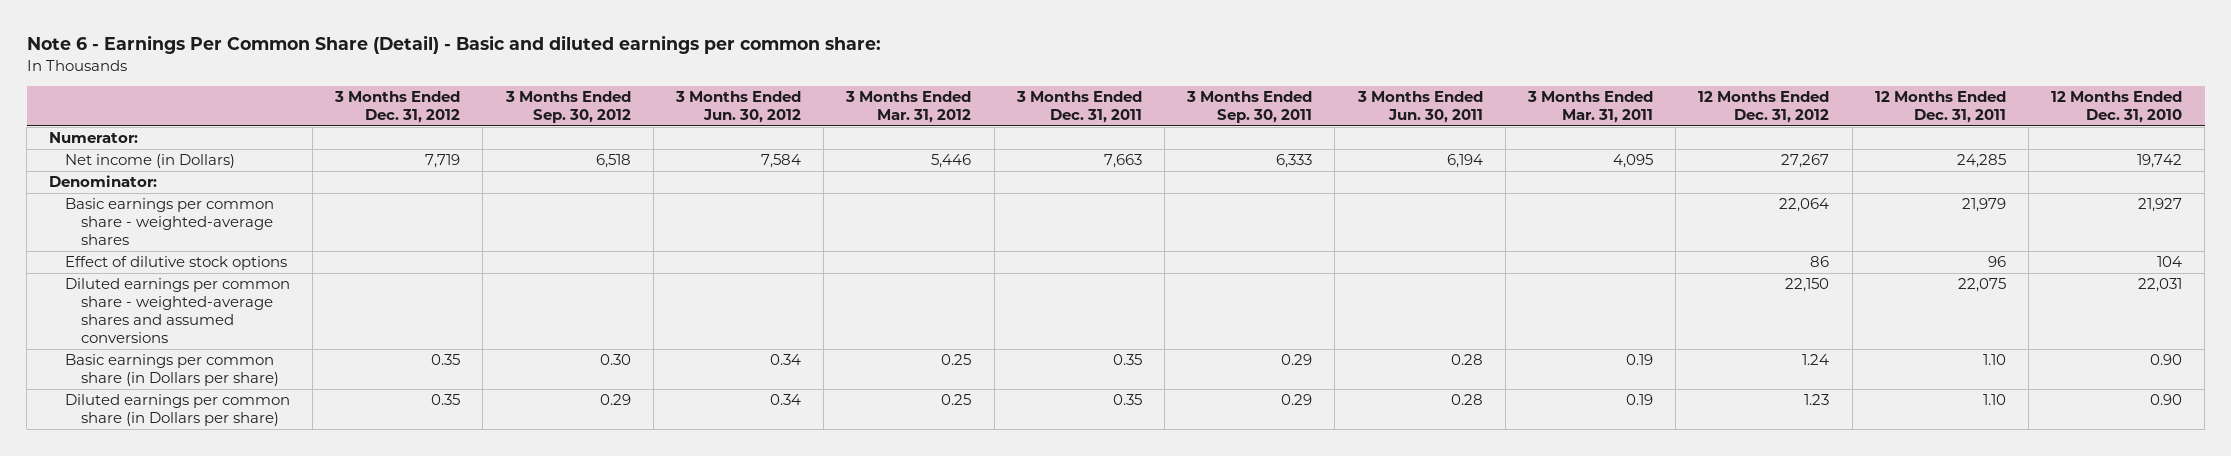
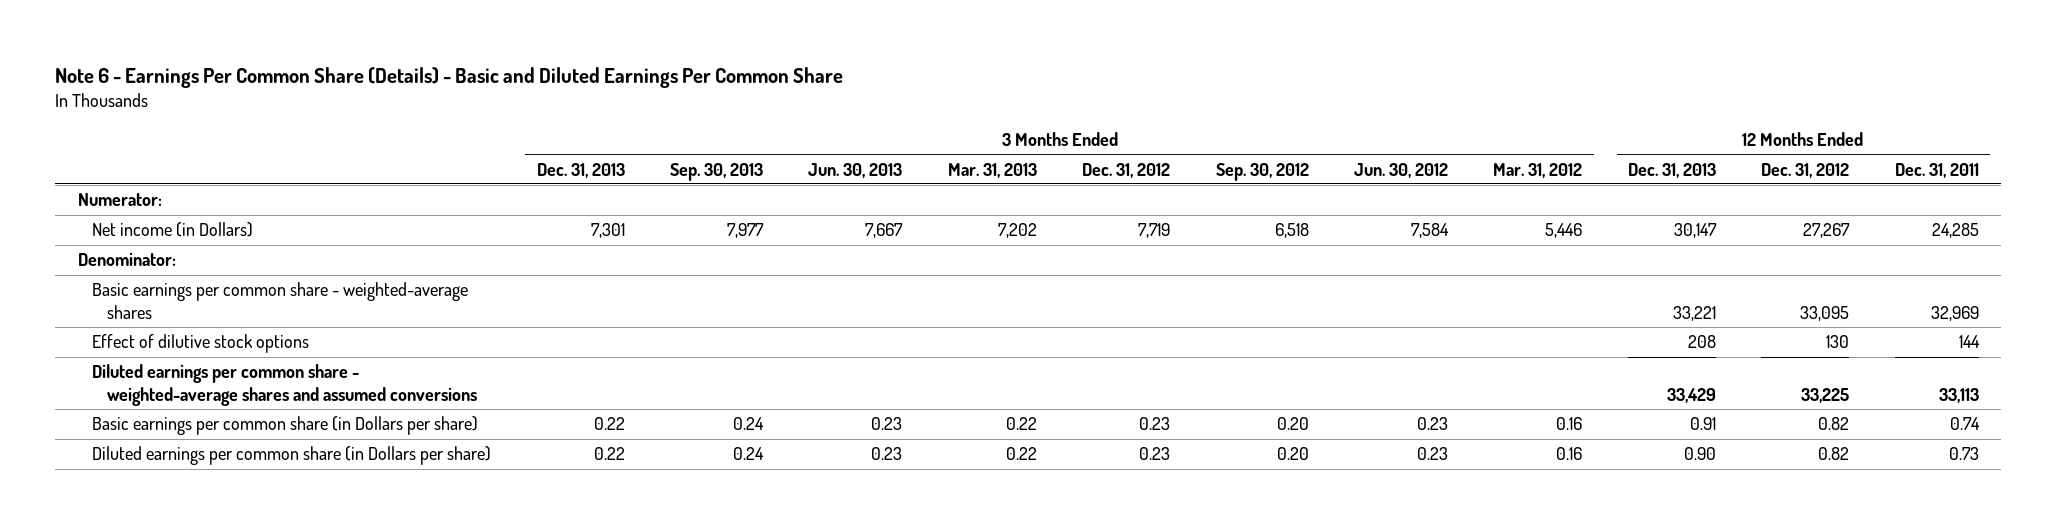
- Note 6 - Earnings Per Common Share (Detail) - Basic and diluted earnings per common share:
+ Note 6 - Earnings Per Common Share (Details) - Basic and Diluted Earnings Per Common Share
- | 3 Months Ended Dec. 31, 2012 | 3 Months Ended Sep. 30, 2012 | 3 Months Ended Jun. 30, 2012 | 3 Months Ended Mar. 31, 2012 | 3 Months Ended Dec. 31, 2011 | 3 Months Ended Sep. 30, 2011 | 3 Months Ended Jun. 30, 2011 | 3 Months Ended Mar. 31, 2011 | 12 Months Ended Dec. 31, 2012 | 12 Months Ended Dec. 31, 2011 | 12 Months Ended Dec. 31, 2010
+ | 3 Months Ended Dec. 31, 2013 | 3 Months Ended Sep. 30, 2013 | 3 Months Ended Jun. 30, 2013 | 3 Months Ended Mar. 31, 2013 | 3 Months Ended Dec. 31, 2012 | 3 Months Ended Sep. 30, 2012 | 3 Months Ended Jun. 30, 2012 | 3 Months Ended Mar. 31, 2012 | 12 Months Ended Dec. 31, 2013 | 12 Months Ended Dec. 31, 2012 | 12 Months Ended Dec. 31, 2011
- Basic earnings per common share - weighted-average shares | | | | | | | | | 22,064 | 21,979 | 21,927
- Effect of dilutive stock options | | | | | | | | | 86 | 96 | 104
- Diluted earnings per common share - weighted-average shares and assumed conversions | | | | | | | | | 22,150 | 22,075 | 22,031
- Basic earnings per common share (in Dollars per share) | 0.35 | 0.30 | 0.34 | 0.25 | 0.35 | 0.29 | 0.28 | 0.19 | 1.24 | 1.10 | 0.90
- Diluted earnings per common share (in Dollars per share) | 0.35 | 0.29 | 0.34 | 0.25 | 0.35 | 0.29 | 0.28 | 0.19 | 1.23 | 1.10 | 0.90
+ Basic earnings per common share - weighted-average shares | | | | | | | | | 33,221 | 33,095 | 32,969
+ Effect of dilutive stock options | | | | | | | | | 208 | 130 | 144
+ Diluted earnings per common share - weighted-average shares and assumed conversions | | | | | | | | | 33,429 | 33,225 | 33,113
+ Basic earnings per common share (in Dollars per share) | 0.22 | 0.24 | 0.23 | 0.22 | 0.23 | 0.20 | 0.23 | 0.16 | 0.91 | 0.82 | 0.74
+ Diluted earnings per common share (in Dollars per share) | 0.22 | 0.24 | 0.23 | 0.22 | 0.23 | 0.20 | 0.23 | 0.16 | 0.90 | 0.82 | 0.73

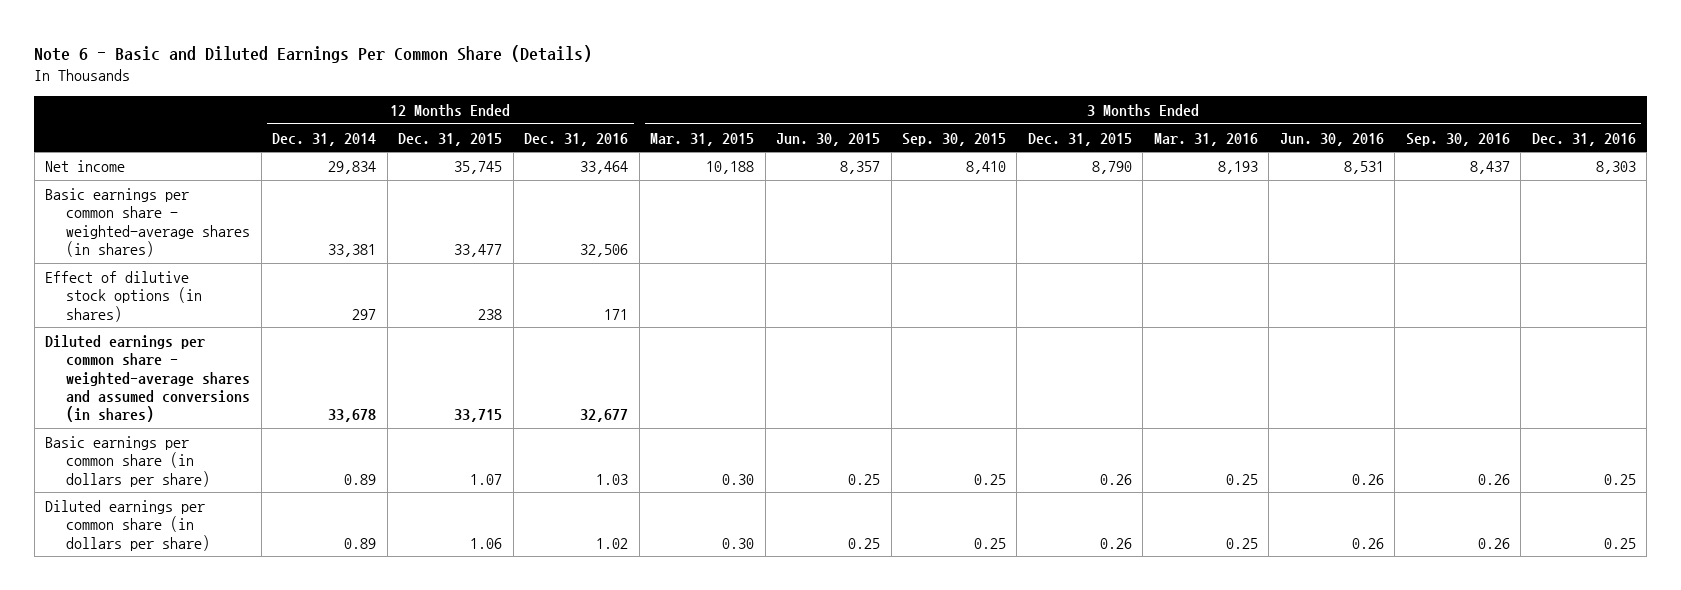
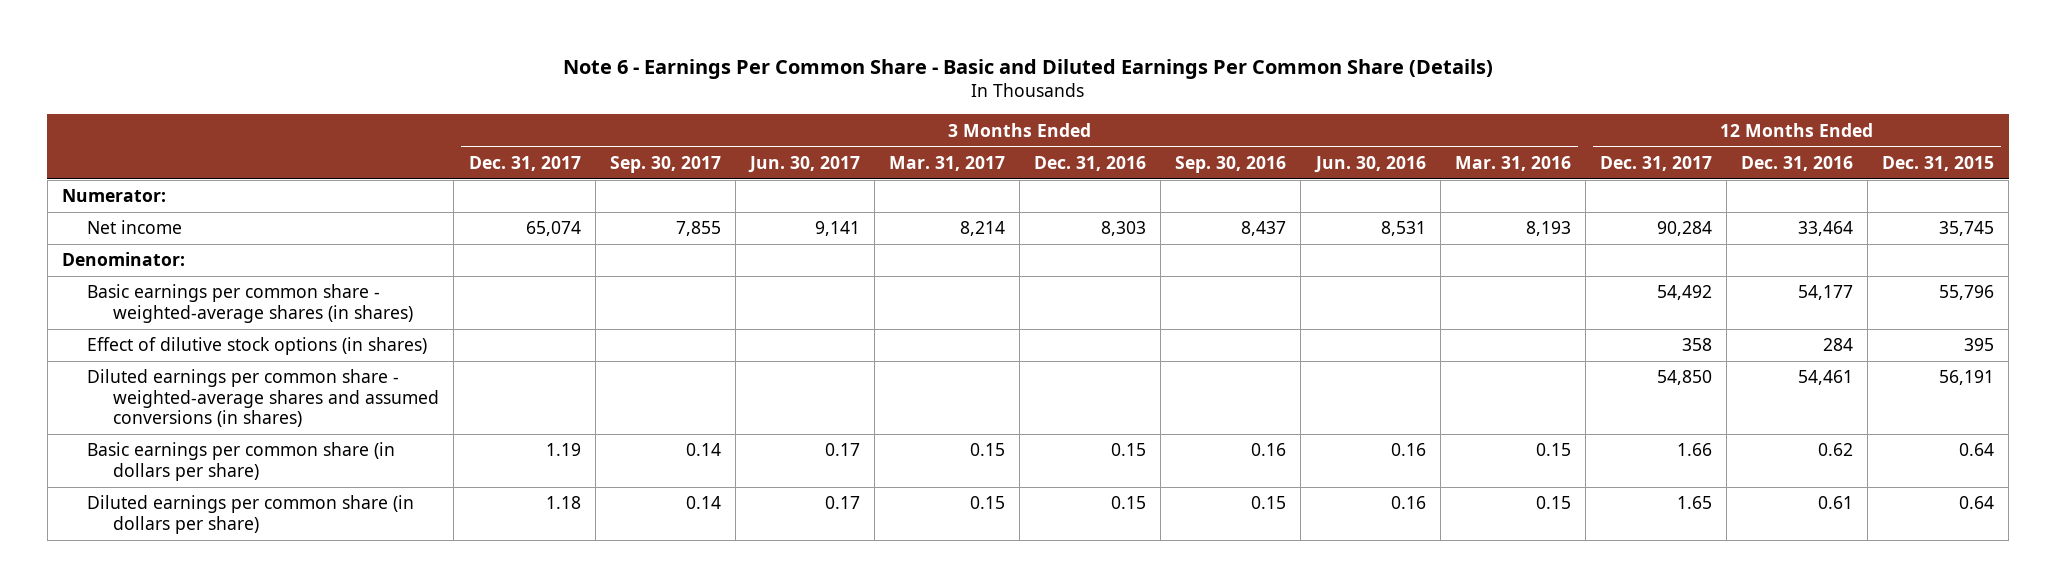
- Note 6 - Basic and Diluted Earnings Per Common Share (Details)
+ Note 6 - Earnings Per Common Share - Basic and Diluted Earnings Per Common Share (Details)
- | 12 Months Ended Dec. 31, 2014 | 12 Months Ended Dec. 31, 2015 | 12 Months Ended Dec. 31, 2016 | 3 Months Ended Mar. 31, 2015 | 3 Months Ended Jun. 30, 2015 | 3 Months Ended Sep. 30, 2015 | 3 Months Ended Dec. 31, 2015 | 3 Months Ended Mar. 31, 2016 | 3 Months Ended Jun. 30, 2016 | 3 Months Ended Sep. 30, 2016 | 3 Months Ended Dec. 31, 2016
+ | 3 Months Ended Dec. 31, 2017 | 3 Months Ended Sep. 30, 2017 | 3 Months Ended Jun. 30, 2017 | 3 Months Ended Mar. 31, 2017 | 3 Months Ended Dec. 31, 2016 | 3 Months Ended Sep. 30, 2016 | 3 Months Ended Jun. 30, 2016 | 3 Months Ended Mar. 31, 2016 | 12 Months Ended Dec. 31, 2017 | 12 Months Ended Dec. 31, 2016 | 12 Months Ended Dec. 31, 2015
+ Numerator:
- Basic earnings per common share - weighted-average shares (in shares) | 33,381 | 33,477 | 32,506 | | | | | | | |
- Effect of dilutive stock options (in shares) | 297 | 238 | 171 | | | | | | | |
- Diluted earnings per common share - weighted-average shares and assumed conversions (in shares) | 33,678 | 33,715 | 32,677 | | | | | | | |
- Basic earnings per common share (in dollars per share) | 0.89 | 1.07 | 1.03 | 0.30 | 0.25 | 0.25 | 0.26 | 0.25 | 0.26 | 0.26 | 0.25
- Diluted earnings per common share (in dollars per share) | 0.89 | 1.06 | 1.02 | 0.30 | 0.25 | 0.25 | 0.26 | 0.25 | 0.26 | 0.26 | 0.25
+ Denominator:
+ Basic earnings per common share - weighted-average shares (in shares) | | | | | | | | | 54,492 | 54,177 | 55,796
+ Effect of dilutive stock options (in shares) | | | | | | | | | 358 | 284 | 395
+ Diluted earnings per common share - weighted-average shares and assumed conversions (in shares) | | | | | | | | | 54,850 | 54,461 | 56,191
+ Basic earnings per common share (in dollars per share) | 1.19 | 0.14 | 0.17 | 0.15 | 0.15 | 0.16 | 0.16 | 0.15 | 1.66 | 0.62 | 0.64
+ Diluted earnings per common share (in dollars per share) | 1.18 | 0.14 | 0.17 | 0.15 | 0.15 | 0.15 | 0.16 | 0.15 | 1.65 | 0.61 | 0.64

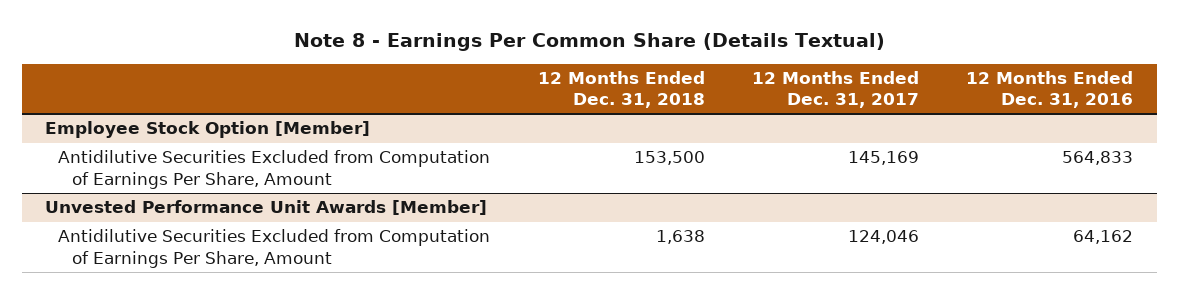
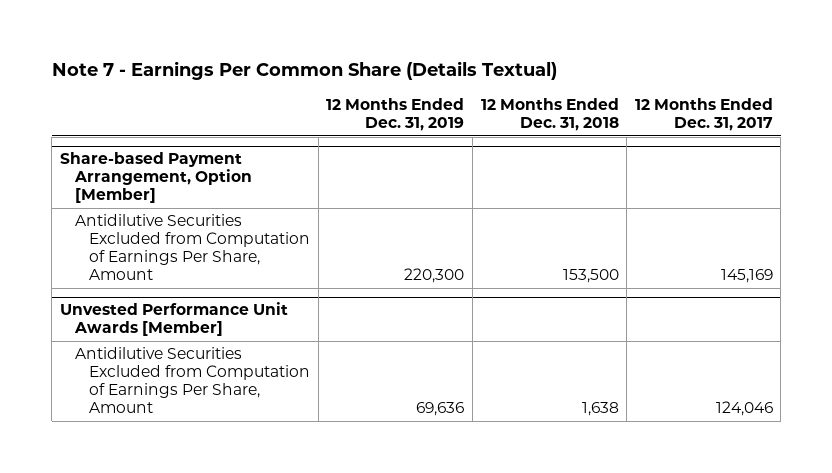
- Note 8 - Earnings Per Common Share (Details Textual)
+ Note 7 - Earnings Per Common Share (Details Textual)
- | 12 Months Ended Dec. 31, 2018 | 12 Months Ended Dec. 31, 2017 | 12 Months Ended Dec. 31, 2016
+ | 12 Months Ended Dec. 31, 2019 | 12 Months Ended Dec. 31, 2018 | 12 Months Ended Dec. 31, 2017
- Employee Stock Option [Member]
+ Share-based Payment Arrangement, Option [Member]

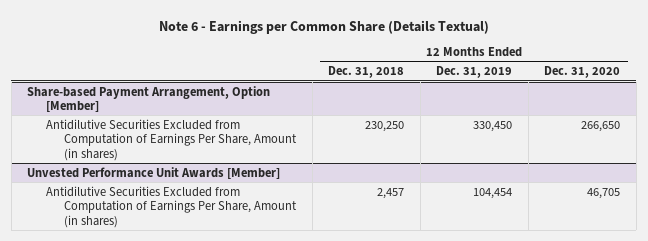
- Note 7 - Earnings Per Common Share (Details Textual)
+ Note 6 - Earnings per Common Share (Details Textual)
- | 12 Months Ended Dec. 31, 2019 | 12 Months Ended Dec. 31, 2018 | 12 Months Ended Dec. 31, 2017
+ | 12 Months Ended Dec. 31, 2018 | 12 Months Ended Dec. 31, 2019 | 12 Months Ended Dec. 31, 2020
@ Share-based Payment Arrangement, Option [Member]
- Antidilutive Securities Excluded from Computation of Earnings Per Share, Amount | 220,300 | 153,500 | 145,169
+ Antidilutive Securities Excluded from Computation of Earnings Per Share, Amount (in shares) | 230,250 | 330,450 | 266,650
@ Unvested Performance Unit Awards [Member]
- Antidilutive Securities Excluded from Computation of Earnings Per Share, Amount | 69,636 | 1,638 | 124,046
+ Antidilutive Securities Excluded from Computation of Earnings Per Share, Amount (in shares) | 2,457 | 104,454 | 46,705

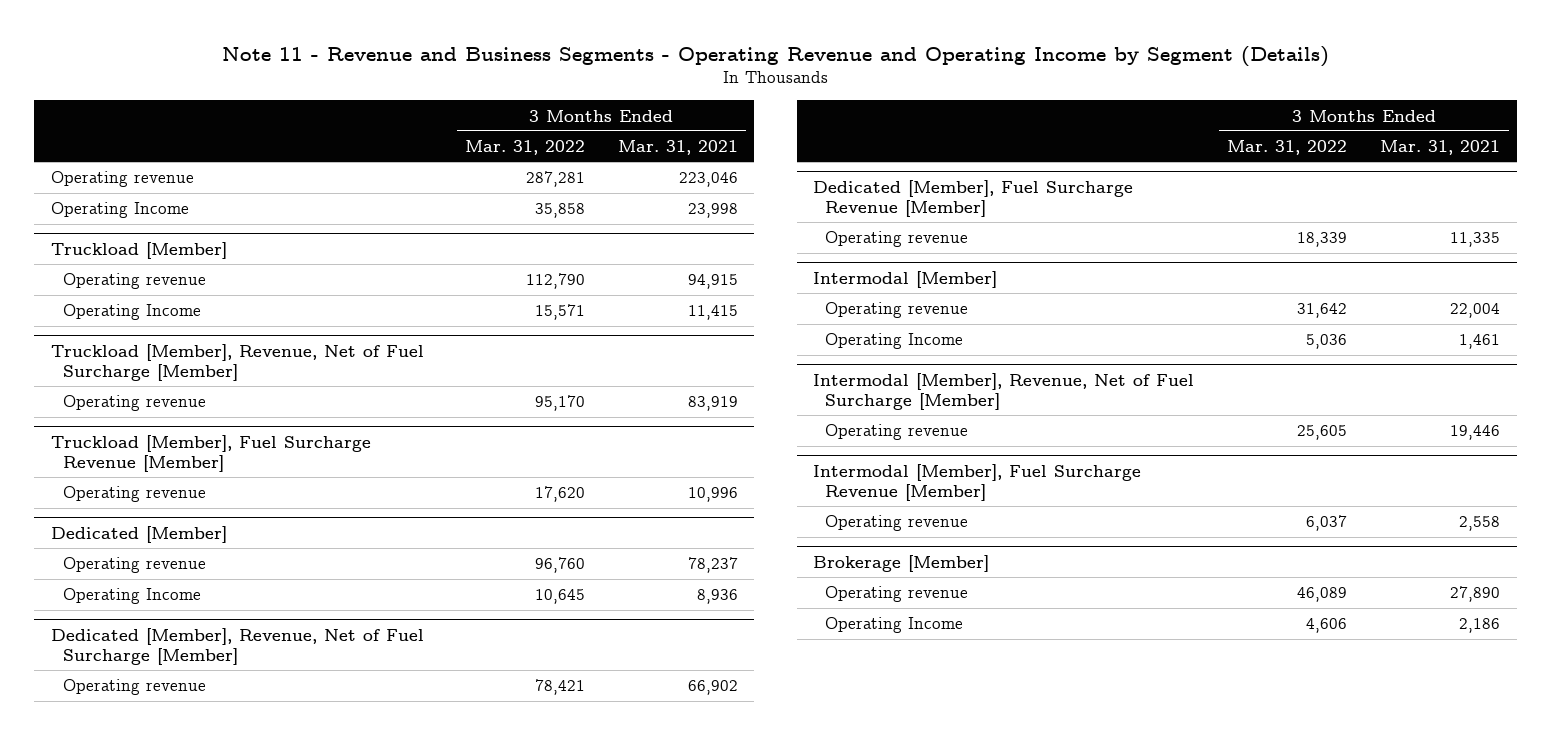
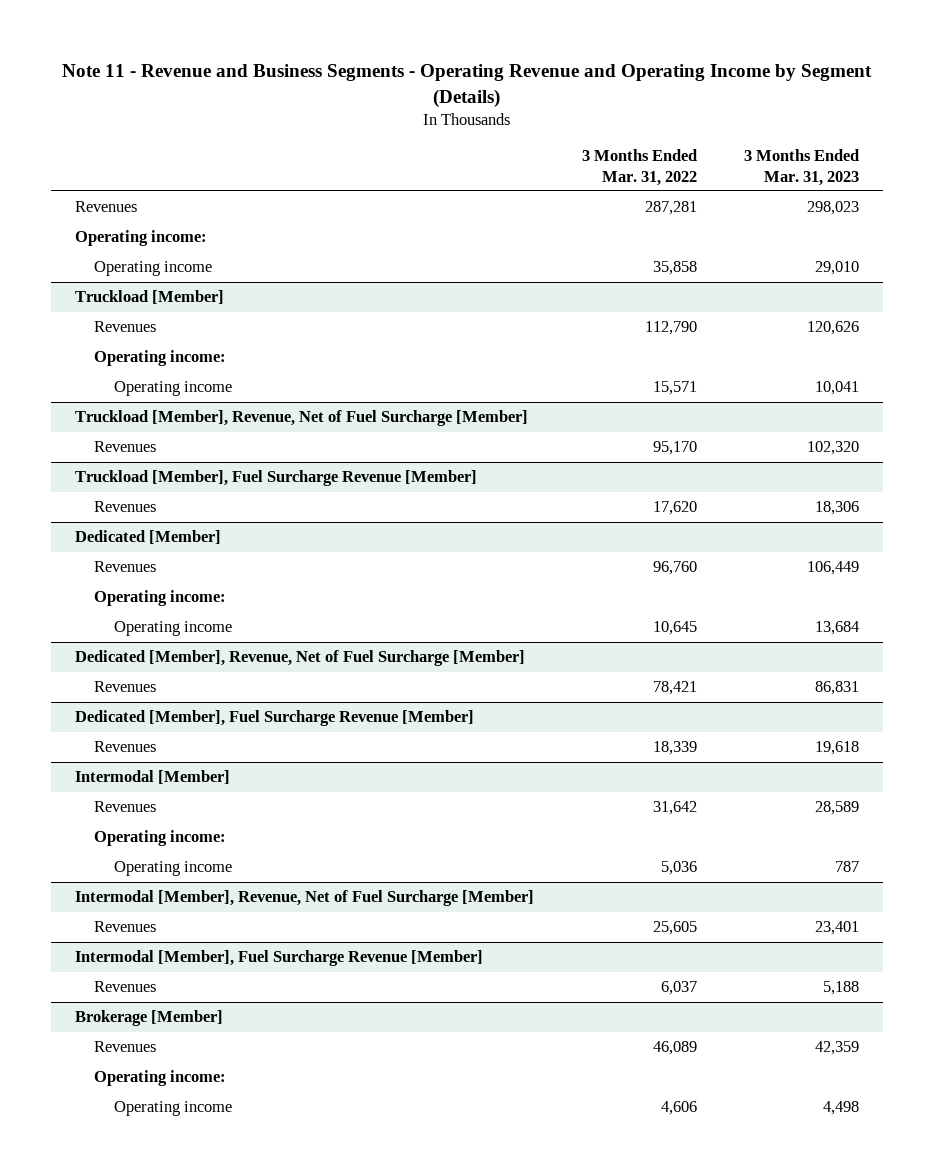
- | 3 Months Ended Mar. 31, 2022 | 3 Months Ended Mar. 31, 2021
+ | 3 Months Ended Mar. 31, 2022 | 3 Months Ended Mar. 31, 2023
- Operating revenue | 287,281 | 223,046
- Operating Income | 35,858 | 23,998
+ Revenues | 287,281 | 298,023
+ Operating income:
+ Operating income | 35,858 | 29,010
@ Truckload [Member]
- Operating revenue | 112,790 | 94,915
- Operating Income | 15,571 | 11,415
+ Revenues | 112,790 | 120,626
+ Operating income:
+ Operating income | 15,571 | 10,041
@ Truckload [Member], Revenue, Net of Fuel Surcharge [Member]
- Operating revenue | 95,170 | 83,919
+ Revenues | 95,170 | 102,320
@ Truckload [Member], Fuel Surcharge Revenue [Member]
- Operating revenue | 17,620 | 10,996
+ Revenues | 17,620 | 18,306
@ Dedicated [Member]
- Operating revenue | 96,760 | 78,237
- Operating Income | 10,645 | 8,936
+ Revenues | 96,760 | 106,449
+ Operating income:
+ Operating income | 10,645 | 13,684
@ Dedicated [Member], Revenue, Net of Fuel Surcharge [Member]
- Operating revenue | 78,421 | 66,902
+ Revenues | 78,421 | 86,831
@ Dedicated [Member], Fuel Surcharge Revenue [Member]
- Operating revenue | 18,339 | 11,335
+ Revenues | 18,339 | 19,618
@ Intermodal [Member]
- Operating revenue | 31,642 | 22,004
- Operating Income | 5,036 | 1,461
+ Revenues | 31,642 | 28,589
+ Operating income:
+ Operating income | 5,036 | 787
@ Intermodal [Member], Revenue, Net of Fuel Surcharge [Member]
- Operating revenue | 25,605 | 19,446
+ Revenues | 25,605 | 23,401
@ Intermodal [Member], Fuel Surcharge Revenue [Member]
- Operating revenue | 6,037 | 2,558
+ Revenues | 6,037 | 5,188
@ Brokerage [Member]
- Operating revenue | 46,089 | 27,890
- Operating Income | 4,606 | 2,186
+ Revenues | 46,089 | 42,359
+ Operating income:
+ Operating income | 4,606 | 4,498

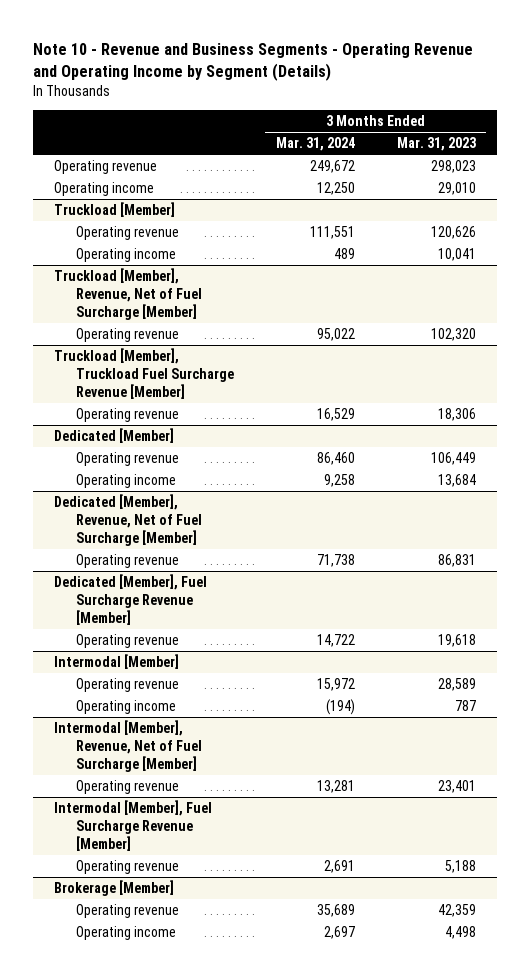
- Note 11 - Revenue and Business Segments - Operating Revenue and Operating Income by Segment (Details)
+ Note 10 - Revenue and Business Segments - Operating Revenue and Operating Income by Segment (Details)
- | 3 Months Ended Mar. 31, 2022 | 3 Months Ended Mar. 31, 2023
+ | 3 Months Ended Mar. 31, 2024 | 3 Months Ended Mar. 31, 2023
- Revenues | 287,281 | 298,023
- Operating income:
+ Operating revenue | 249,672 | 298,023
@ Truckload [Member]
- Revenues | 112,790 | 120,626
- Operating income:
+ Operating revenue | 111,551 | 120,626
@ Truckload [Member], Revenue, Net of Fuel Surcharge [Member]
- Revenues | 95,170 | 102,320
- Truckload [Member], Fuel Surcharge Revenue [Member]
- Revenues | 17,620 | 18,306
@ Truckload [Member], Revenue, Net of Fuel Surcharge [Member]
+ Operating revenue | 95,022 | 102,320
+ Truckload [Member], Truckload Fuel Surcharge Revenue [Member]
+ Operating revenue | 16,529 | 18,306
@ Dedicated [Member]
- Revenues | 96,760 | 106,449
- Operating income:
+ Operating revenue | 86,460 | 106,449
@ Dedicated [Member], Revenue, Net of Fuel Surcharge [Member]
- Revenues | 78,421 | 86,831
+ Operating revenue | 71,738 | 86,831
@ Dedicated [Member], Fuel Surcharge Revenue [Member]
- Revenues | 18,339 | 19,618
+ Operating revenue | 14,722 | 19,618
@ Intermodal [Member]
- Revenues | 31,642 | 28,589
- Operating income:
+ Operating revenue | 15,972 | 28,589
@ Intermodal [Member], Revenue, Net of Fuel Surcharge [Member]
- Revenues | 25,605 | 23,401
+ Operating revenue | 13,281 | 23,401
@ Intermodal [Member], Fuel Surcharge Revenue [Member]
- Revenues | 6,037 | 5,188
+ Operating revenue | 2,691 | 5,188
@ Brokerage [Member]
- Revenues | 46,089 | 42,359
- Operating income:
+ Operating revenue | 35,689 | 42,359

